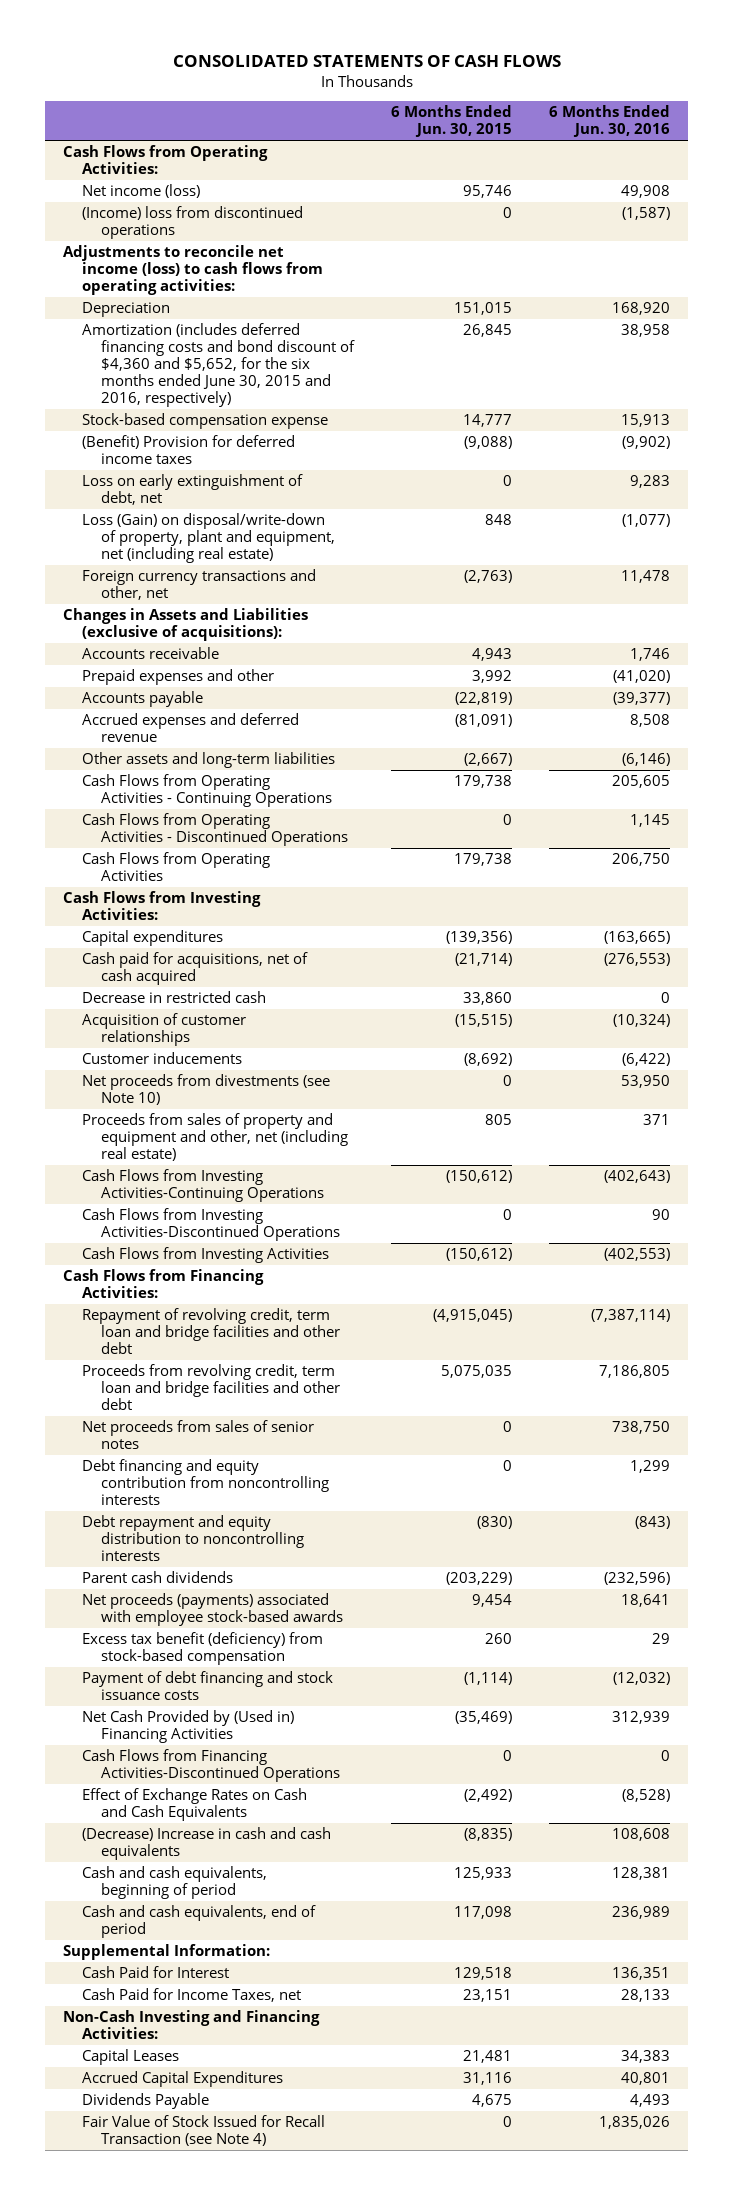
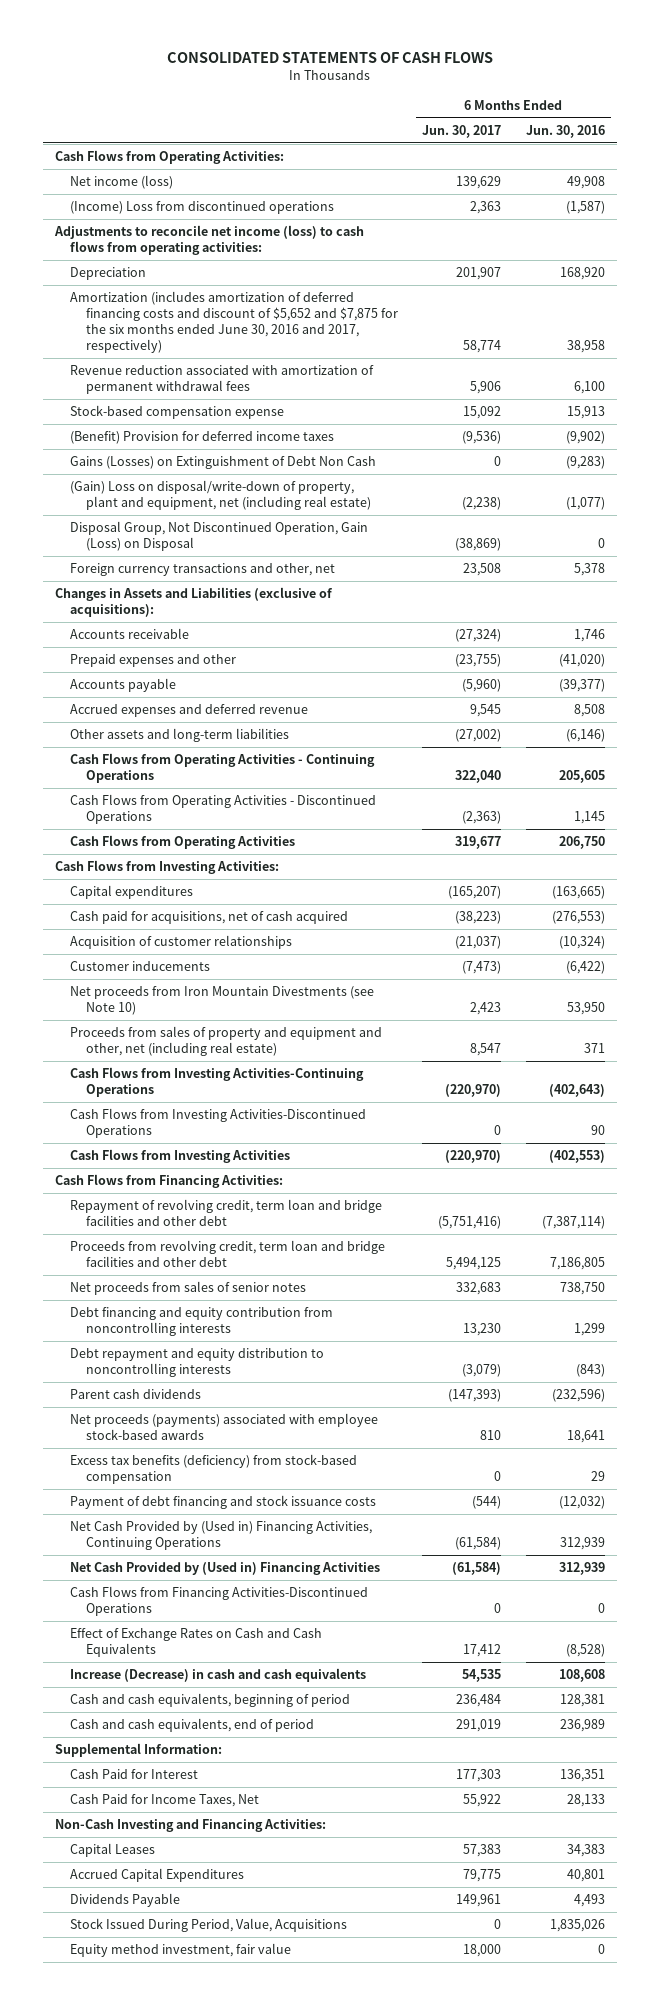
- | 6 Months Ended Jun. 30, 2015 | 6 Months Ended Jun. 30, 2016
+ | 6 Months Ended Jun. 30, 2017 | 6 Months Ended Jun. 30, 2016
- (Income) loss from discontinued operations | 0 | (1,587)
+ (Income) Loss from discontinued operations | 2,363 | (1,587)
- Amortization (includes deferred financing costs and bond discount of $4,360 and $5,652, for the six months ended June 30, 2015 and 2016, respectively) | 26,845 | 38,958
+ Amortization (includes amortization of deferred financing costs and discount of $5,652 and $7,875 for the six months ended June 30, 2016 and 2017, respectively) | 58,774 | 38,958
+ Revenue reduction associated with amortization of permanent withdrawal fees | 5,906 | 6,100
- Loss on early extinguishment of debt, net | 0 | 9,283
- Loss (Gain) on disposal/write-down of property, plant and equipment, net (including real estate) | 848 | (1,077)
- Foreign currency transactions and other, net | (2,763) | 11,478
+ Gains (Losses) on Extinguishment of Debt Non Cash | 0 | (9,283)
+ (Gain) Loss on disposal/write-down of property, plant and equipment, net (including real estate) | (2,238) | (1,077)
+ Disposal Group, Not Discontinued Operation, Gain (Loss) on Disposal | (38,869) | 0
+ Foreign currency transactions and other, net | 23,508 | 5,378
- Decrease in restricted cash | 33,860 | 0
- Net proceeds from divestments (see Note 10) | 0 | 53,950
+ Net proceeds from Iron Mountain Divestments (see Note 10) | 2,423 | 53,950
- Excess tax benefit (deficiency) from stock-based compensation | 260 | 29
+ Excess tax benefits (deficiency) from stock-based compensation | 0 | 29
+ Net Cash Provided by (Used in) Financing Activities, Continuing Operations | (61,584) | 312,939
- (Decrease) Increase in cash and cash equivalents | (8,835) | 108,608
+ Increase (Decrease) in cash and cash equivalents | 54,535 | 108,608
- Cash Paid for Income Taxes, net | 23,151 | 28,133
+ Cash Paid for Income Taxes, Net | 55,922 | 28,133
- Fair Value of Stock Issued for Recall Transaction (see Note 4) | 0 | 1,835,026
+ Stock Issued During Period, Value, Acquisitions | 0 | 1,835,026
+ Equity method investment, fair value | 18,000 | 0

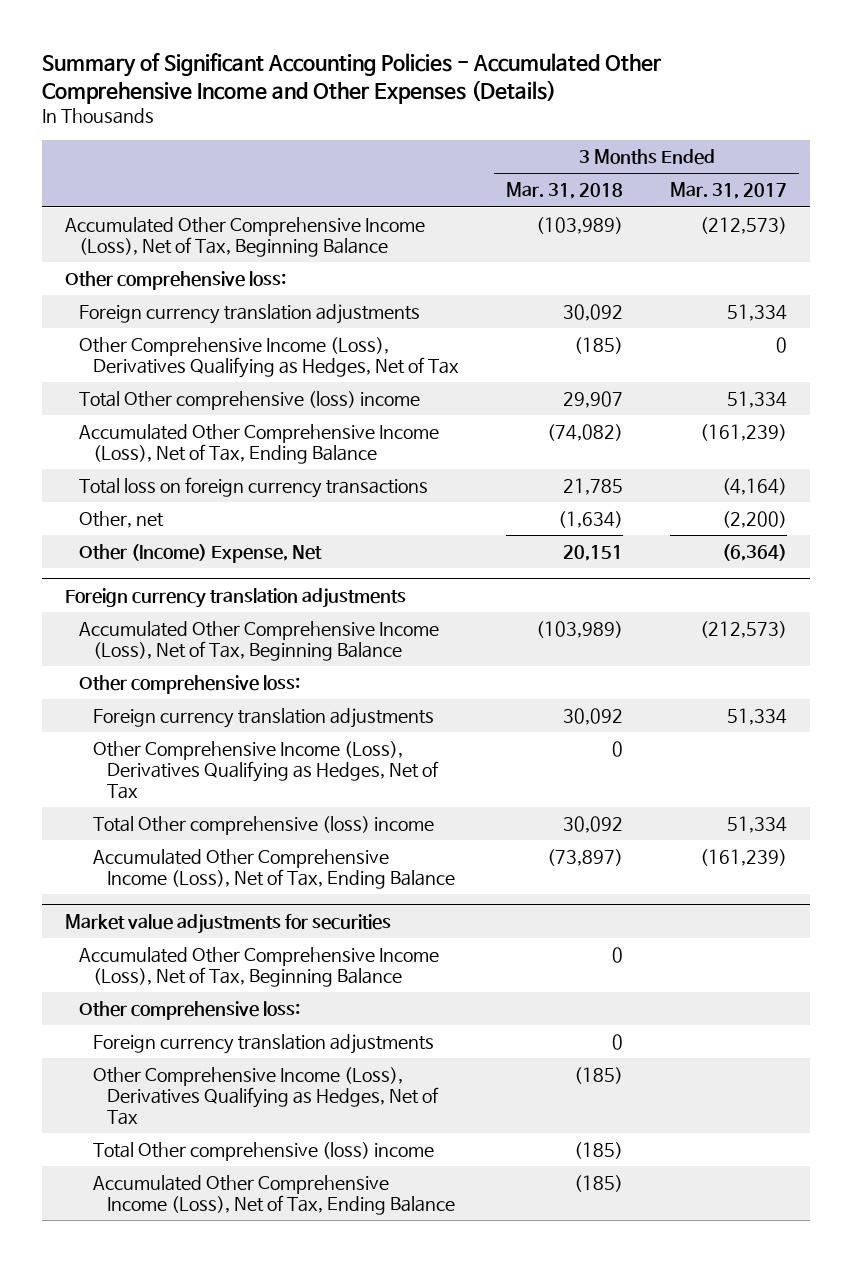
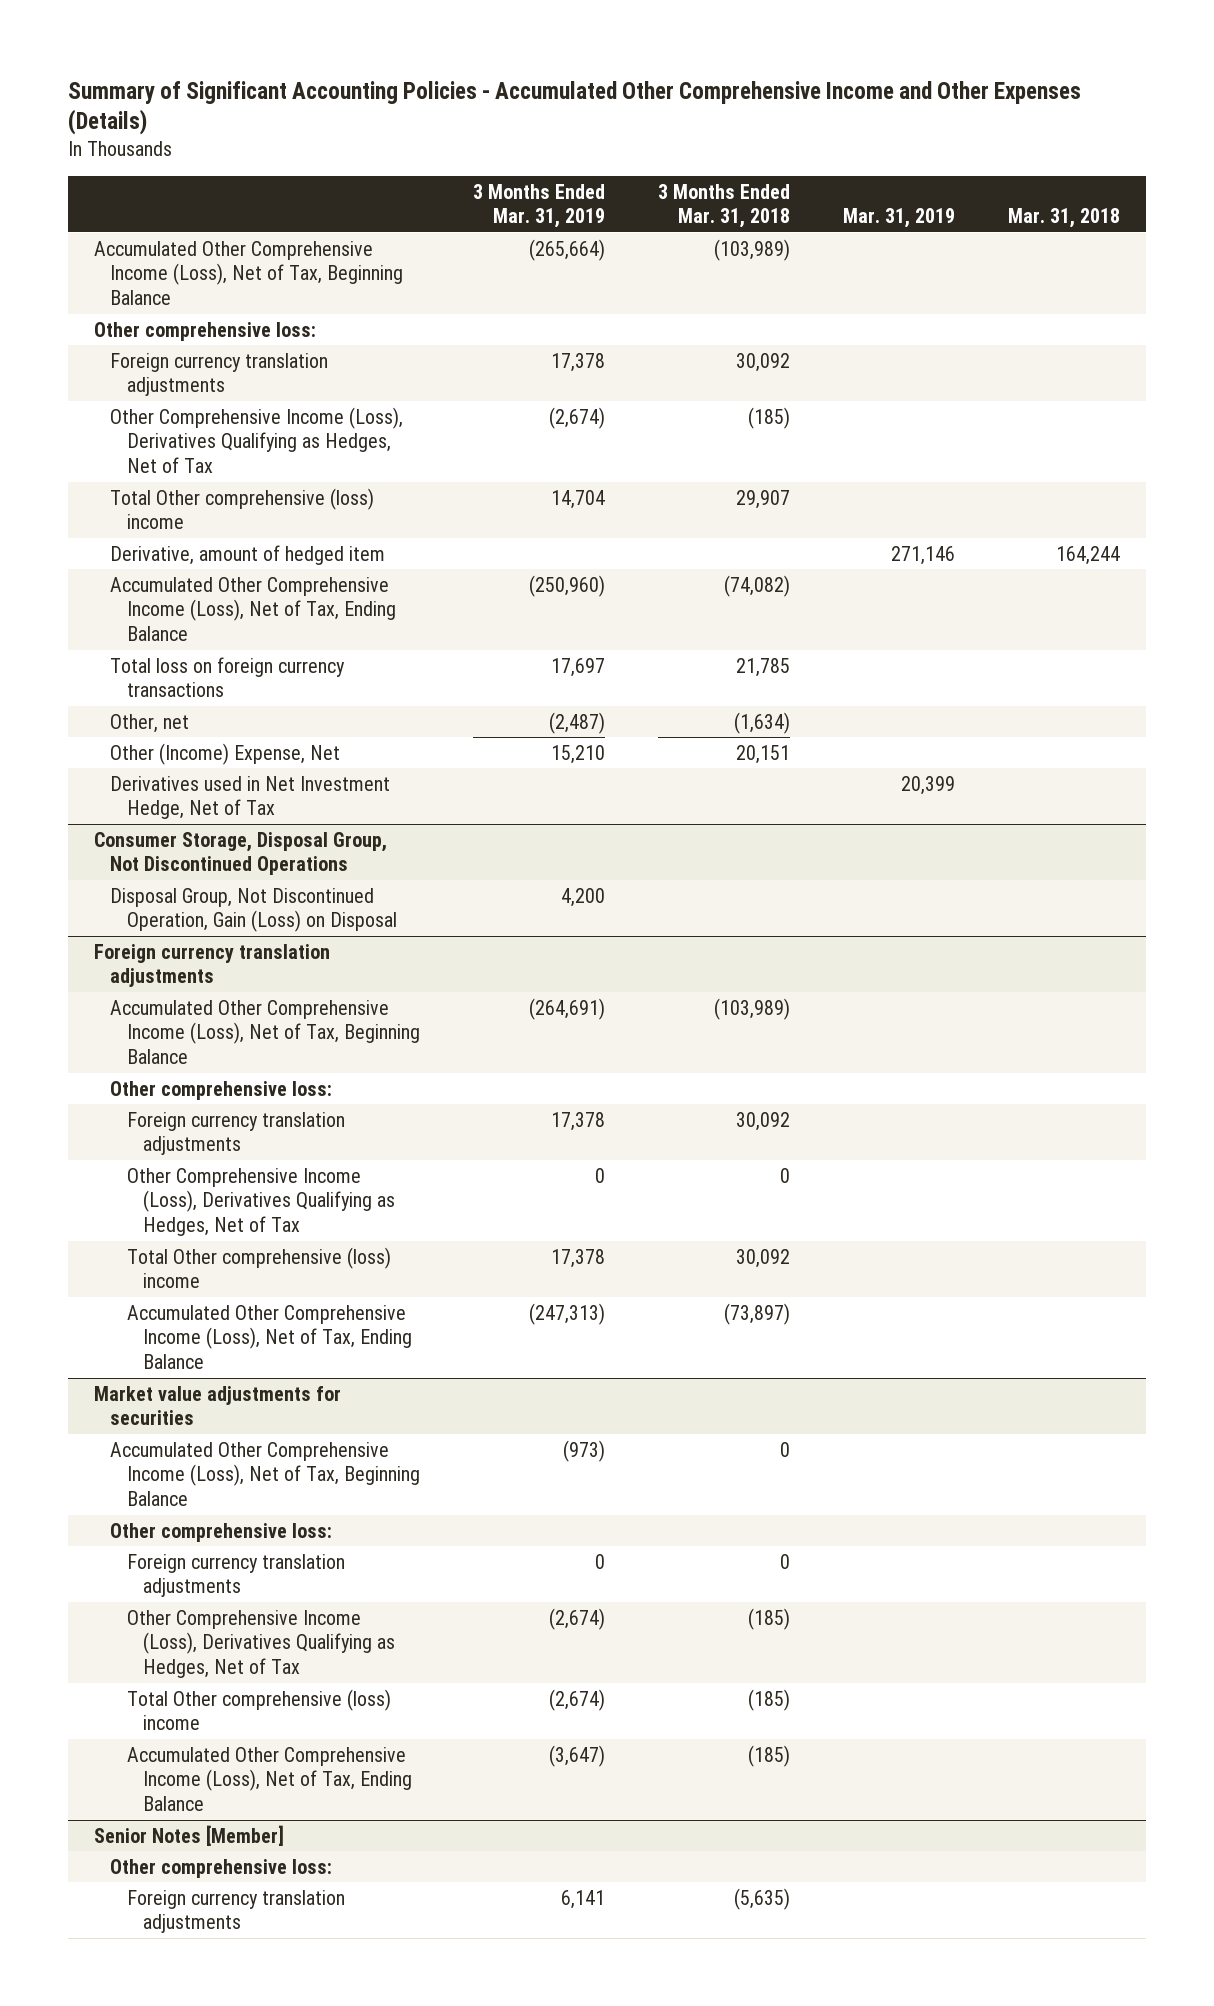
- | 3 Months Ended Mar. 31, 2018 | 3 Months Ended Mar. 31, 2017
+ | 3 Months Ended Mar. 31, 2019 | 3 Months Ended Mar. 31, 2018 | Mar. 31, 2019 | Mar. 31, 2018
+ Derivative, amount of hedged item | | | 271,146 | 164,244
+ Derivatives used in Net Investment Hedge, Net of Tax | | | 20,399 |
+ Consumer Storage, Disposal Group, Not Discontinued Operations
+ Disposal Group, Not Discontinued Operation, Gain (Loss) on Disposal | 4,200 | | |
+ Senior Notes [Member]
+ Other comprehensive loss:
+ Foreign currency translation adjustments | 6,141 | (5,635) | |

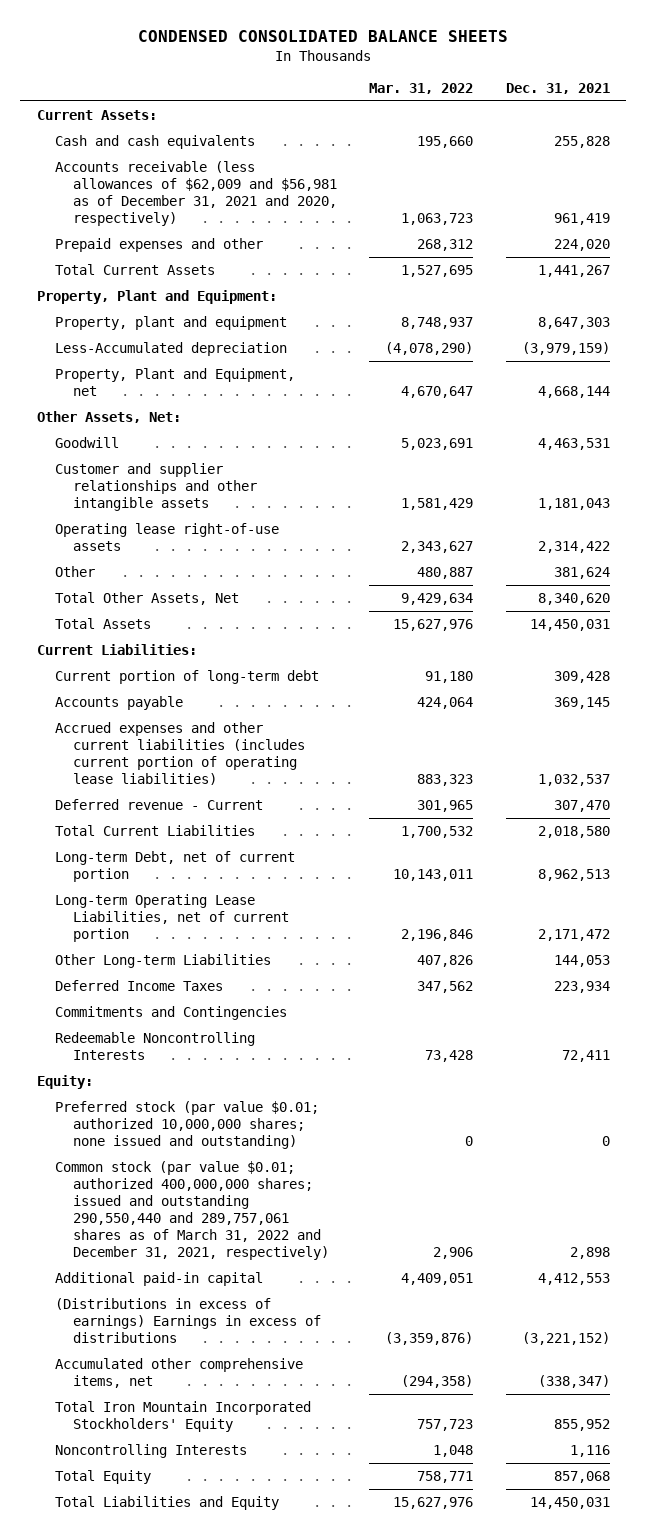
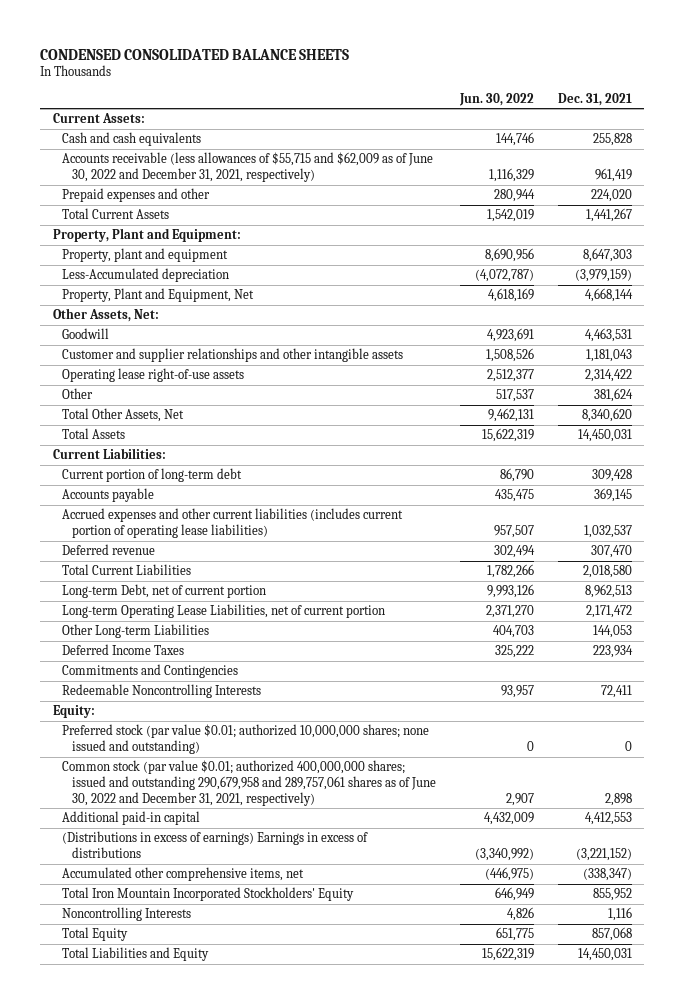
- | Mar. 31, 2022 | Dec. 31, 2021
+ | Jun. 30, 2022 | Dec. 31, 2021
- Accounts receivable (less allowances of $62,009 and $56,981 as of December 31, 2021 and 2020, respectively) | 1,063,723 | 961,419
+ Accounts receivable (less allowances of $55,715 and $62,009 as of June 30, 2022 and December 31, 2021, respectively) | 1,116,329 | 961,419
- Property, Plant and Equipment, net | 4,670,647 | 4,668,144
+ Property, Plant and Equipment, Net | 4,618,169 | 4,668,144
- Deferred revenue - Current | 301,965 | 307,470
+ Deferred revenue | 302,494 | 307,470
- Common stock (par value $0.01; authorized 400,000,000 shares; issued and outstanding 290,550,440 and 289,757,061 shares as of March 31, 2022 and December 31, 2021, respectively) | 2,906 | 2,898
+ Common stock (par value $0.01; authorized 400,000,000 shares; issued and outstanding 290,679,958 and 289,757,061 shares as of June 30, 2022 and December 31, 2021, respectively) | 2,907 | 2,898

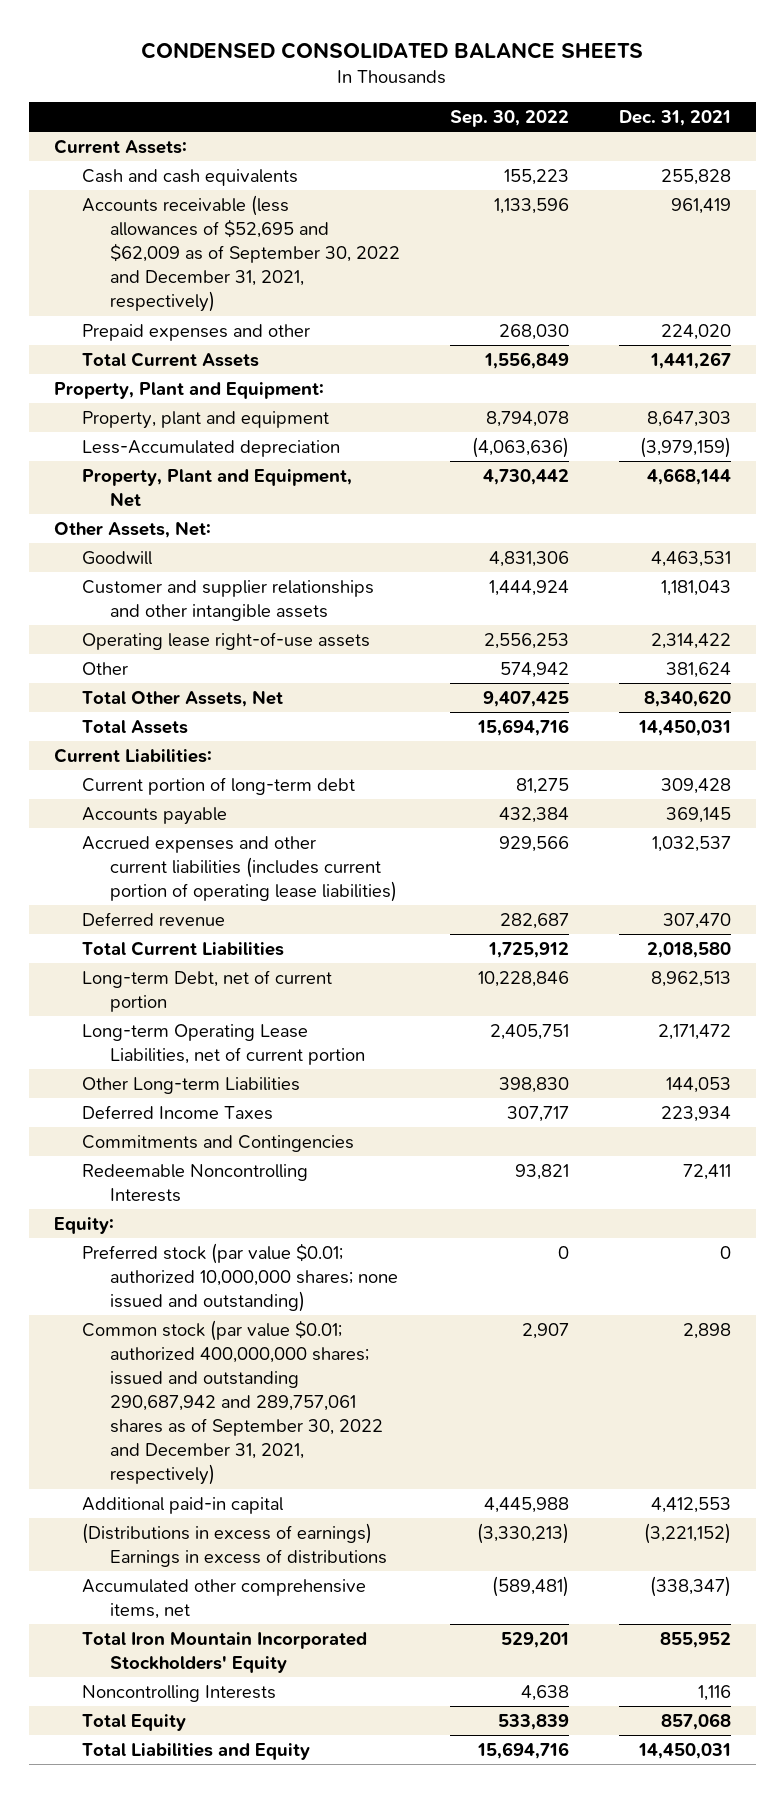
- | Jun. 30, 2022 | Dec. 31, 2021
+ | Sep. 30, 2022 | Dec. 31, 2021
- Accounts receivable (less allowances of $55,715 and $62,009 as of June 30, 2022 and December 31, 2021, respectively) | 1,116,329 | 961,419
+ Accounts receivable (less allowances of $52,695 and $62,009 as of September 30, 2022 and December 31, 2021, respectively) | 1,133,596 | 961,419
- Common stock (par value $0.01; authorized 400,000,000 shares; issued and outstanding 290,679,958 and 289,757,061 shares as of June 30, 2022 and December 31, 2021, respectively) | 2,907 | 2,898
+ Common stock (par value $0.01; authorized 400,000,000 shares; issued and outstanding 290,687,942 and 289,757,061 shares as of September 30, 2022 and December 31, 2021, respectively) | 2,907 | 2,898

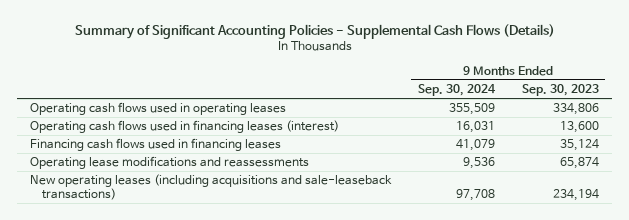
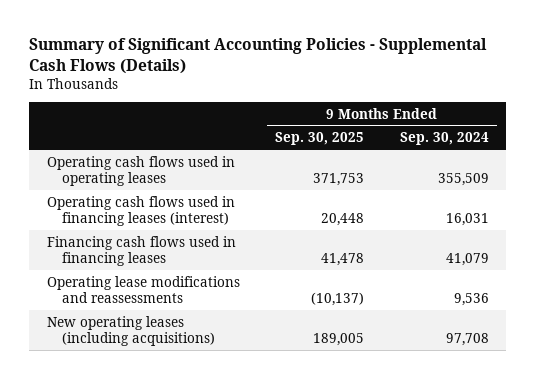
- | 9 Months Ended Sep. 30, 2024 | 9 Months Ended Sep. 30, 2023
+ | 9 Months Ended Sep. 30, 2025 | 9 Months Ended Sep. 30, 2024
- New operating leases (including acquisitions and sale-leaseback transactions) | 97,708 | 234,194
+ New operating leases (including acquisitions) | 189,005 | 97,708

